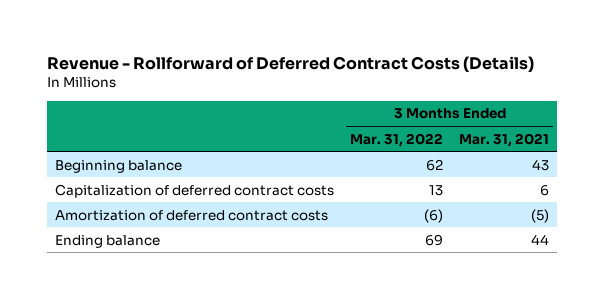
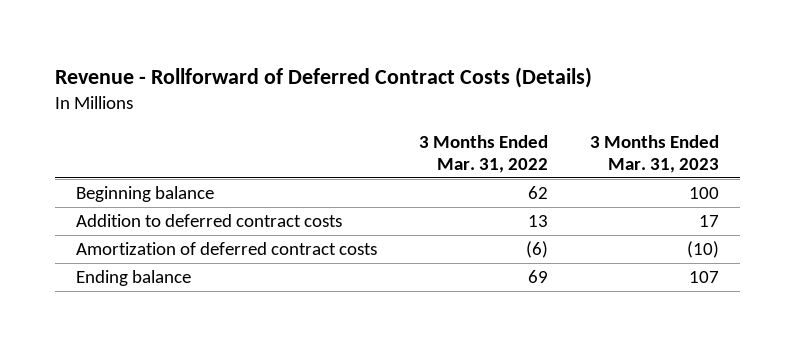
- | 3 Months Ended Mar. 31, 2022 | 3 Months Ended Mar. 31, 2021
+ | 3 Months Ended Mar. 31, 2022 | 3 Months Ended Mar. 31, 2023
- Capitalization of deferred contract costs | 13 | 6
+ Addition to deferred contract costs | 13 | 17

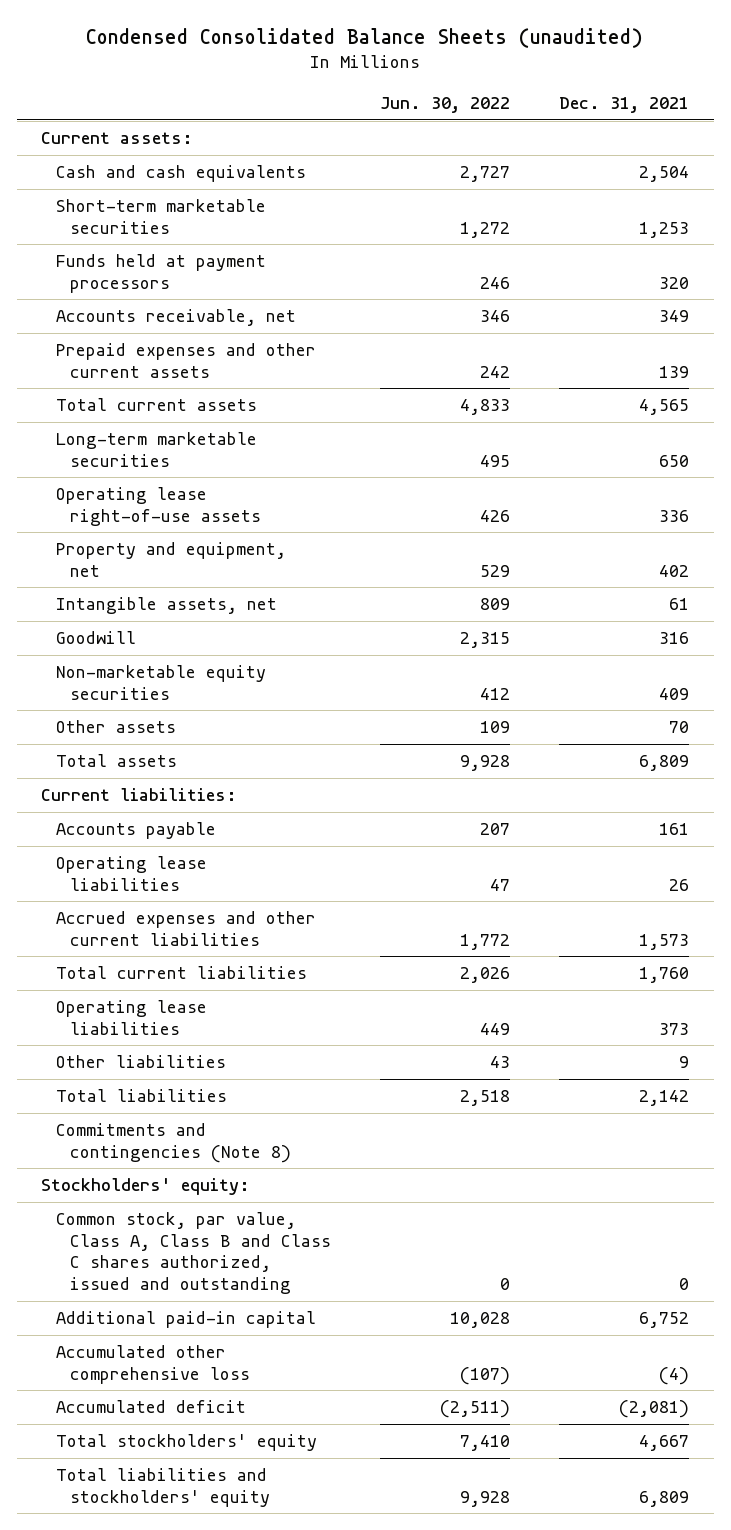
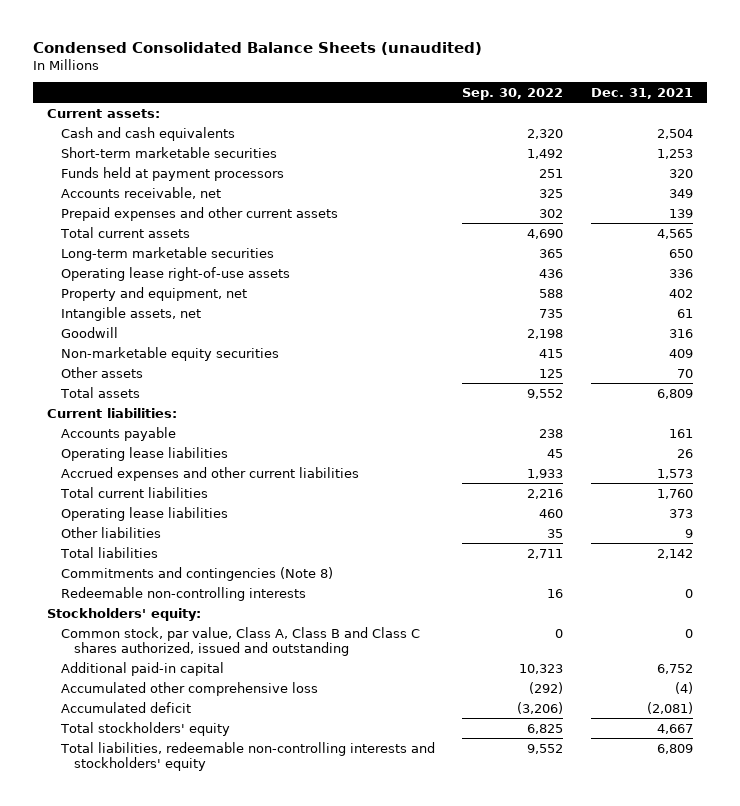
- | Jun. 30, 2022 | Dec. 31, 2021
+ | Sep. 30, 2022 | Dec. 31, 2021
+ Redeemable non-controlling interests | 16 | 0
- Total liabilities and stockholders' equity | 9,928 | 6,809
+ Total liabilities, redeemable non-controlling interests and stockholders' equity | 9,552 | 6,809

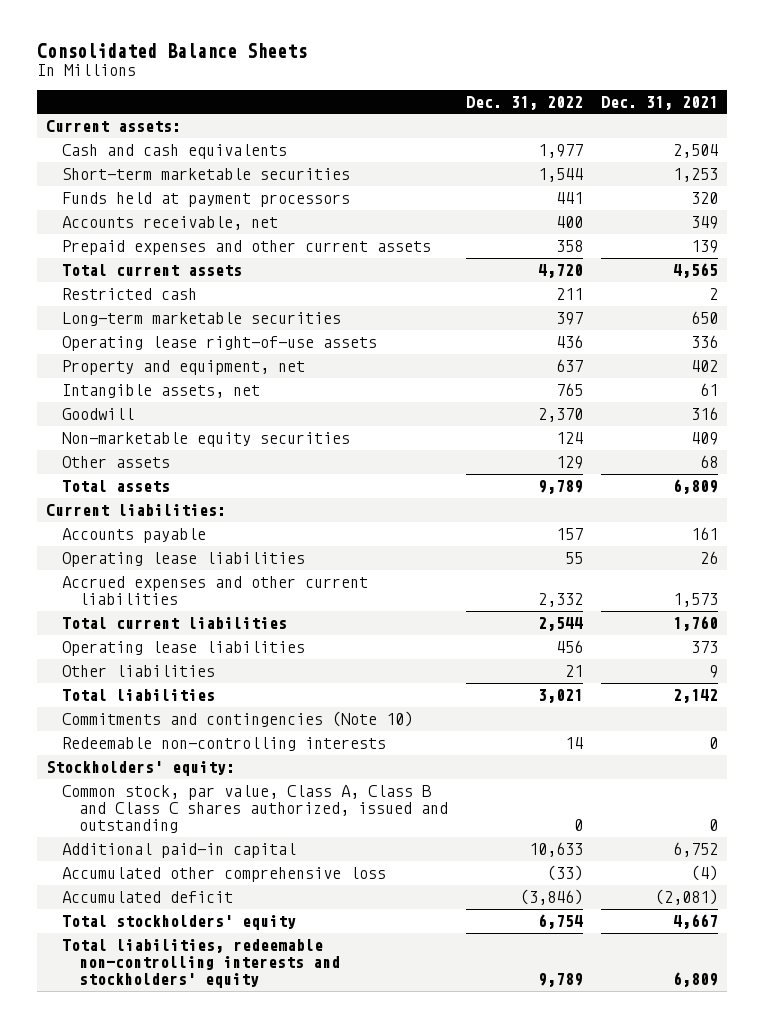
- Condensed Consolidated Balance Sheets (unaudited)
+ Consolidated Balance Sheets
- | Sep. 30, 2022 | Dec. 31, 2021
+ | Dec. 31, 2022 | Dec. 31, 2021
+ Restricted cash | 211 | 2
- Other assets | 125 | 70
+ Other assets | 129 | 68
- Commitments and contingencies (Note 8)
+ Commitments and contingencies (Note 10)

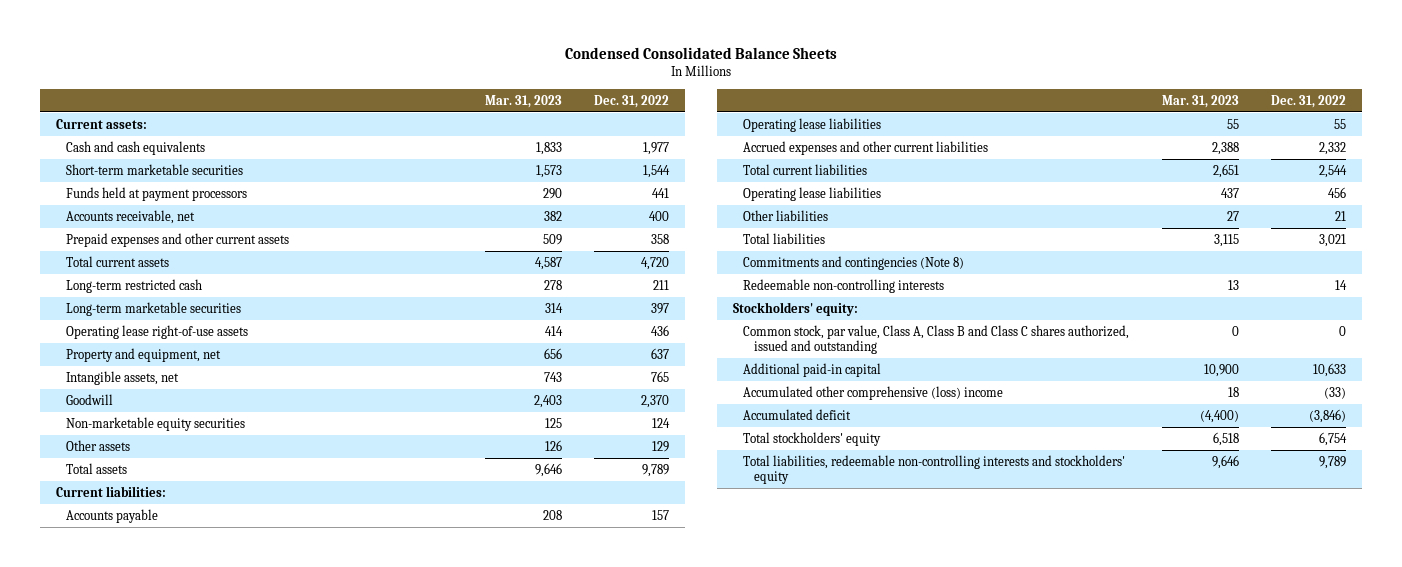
- Consolidated Balance Sheets
+ Condensed Consolidated Balance Sheets
- | Dec. 31, 2022 | Dec. 31, 2021
+ | Mar. 31, 2023 | Dec. 31, 2022
- Restricted cash | 211 | 2
+ Long-term restricted cash | 278 | 211
- Commitments and contingencies (Note 10)
+ Commitments and contingencies (Note 8)
- Accumulated other comprehensive loss | (33) | (4)
+ Accumulated other comprehensive (loss) income | 18 | (33)

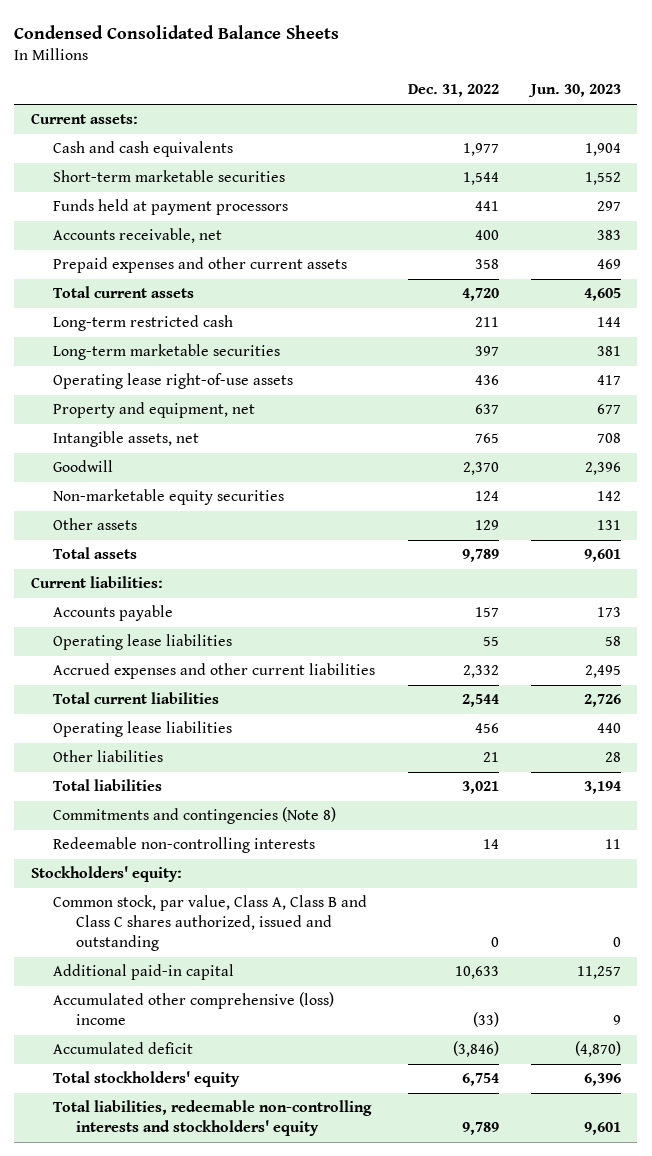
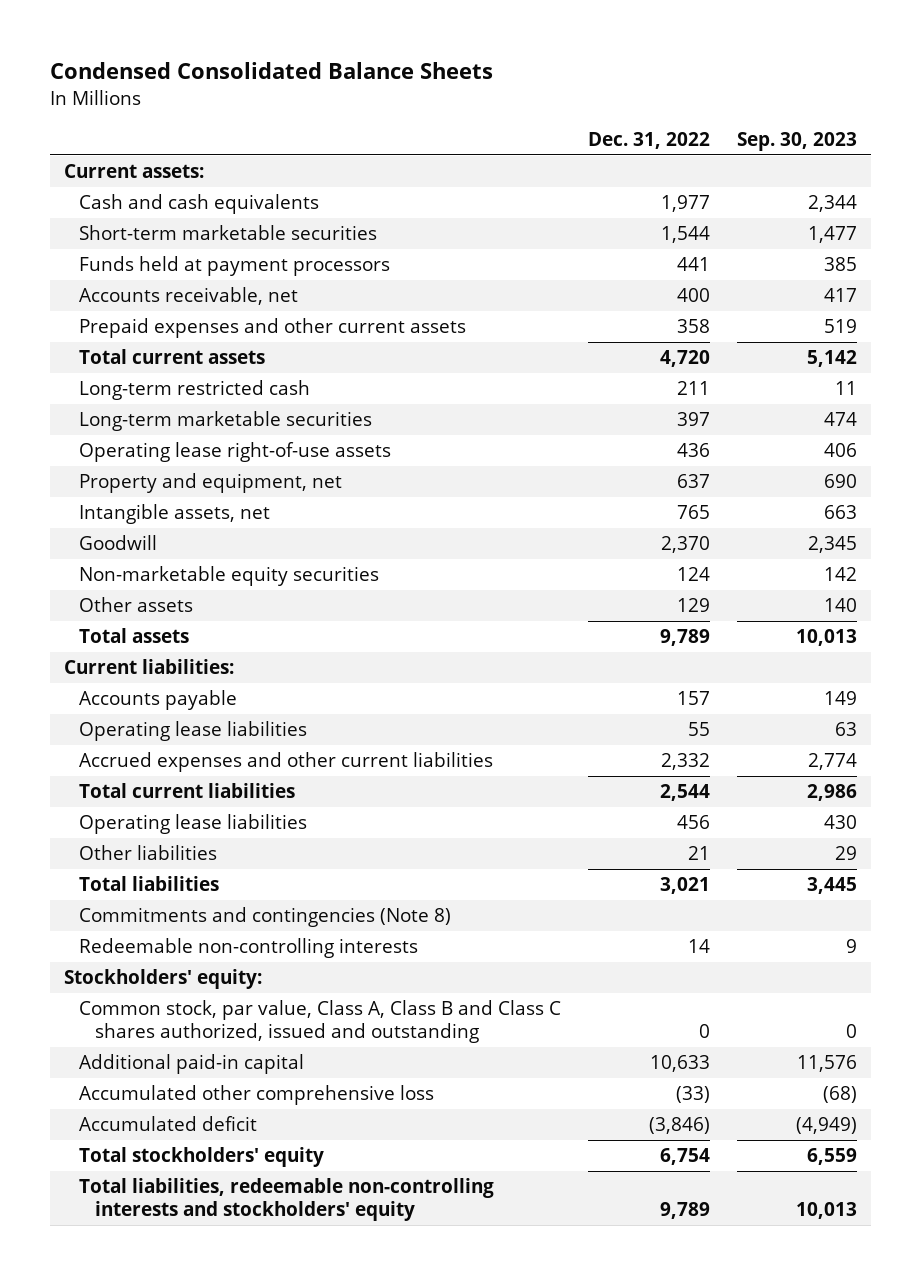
- | Dec. 31, 2022 | Jun. 30, 2023
+ | Dec. 31, 2022 | Sep. 30, 2023
- Accumulated other comprehensive (loss) income | (33) | 9
+ Accumulated other comprehensive loss | (33) | (68)

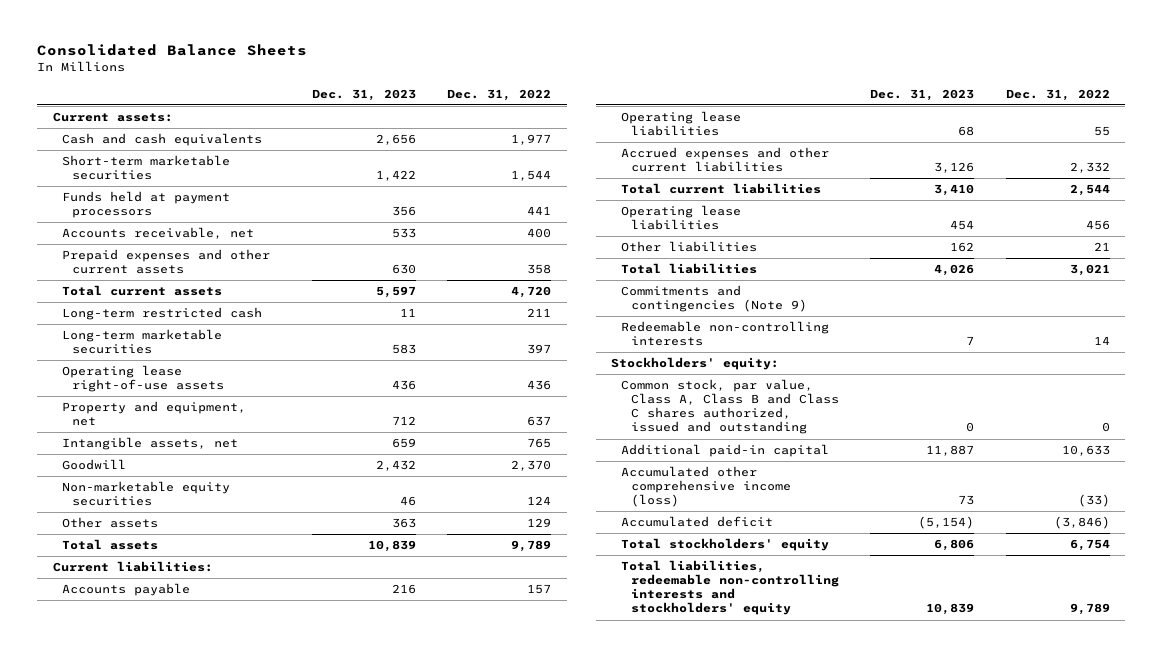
- Condensed Consolidated Balance Sheets
+ Consolidated Balance Sheets
- | Dec. 31, 2022 | Sep. 30, 2023
+ | Dec. 31, 2023 | Dec. 31, 2022
- Commitments and contingencies (Note 8)
+ Commitments and contingencies (Note 9)
- Accumulated other comprehensive loss | (33) | (68)
+ Accumulated other comprehensive income (loss) | 73 | (33)

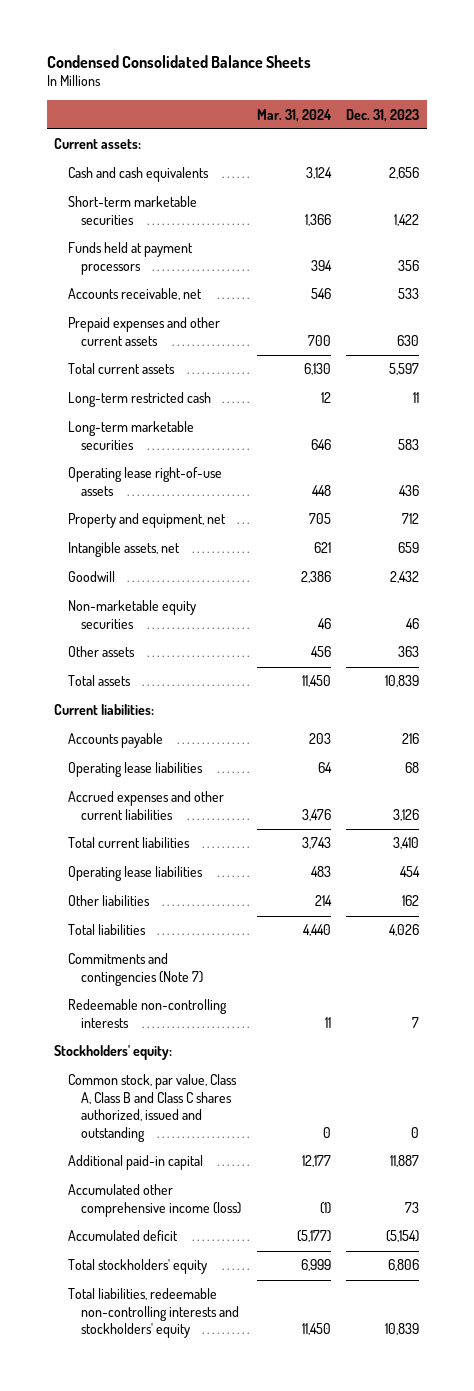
- Consolidated Balance Sheets
+ Condensed Consolidated Balance Sheets
- | Dec. 31, 2023 | Dec. 31, 2022
+ | Mar. 31, 2024 | Dec. 31, 2023
- Commitments and contingencies (Note 9)
+ Commitments and contingencies (Note 7)

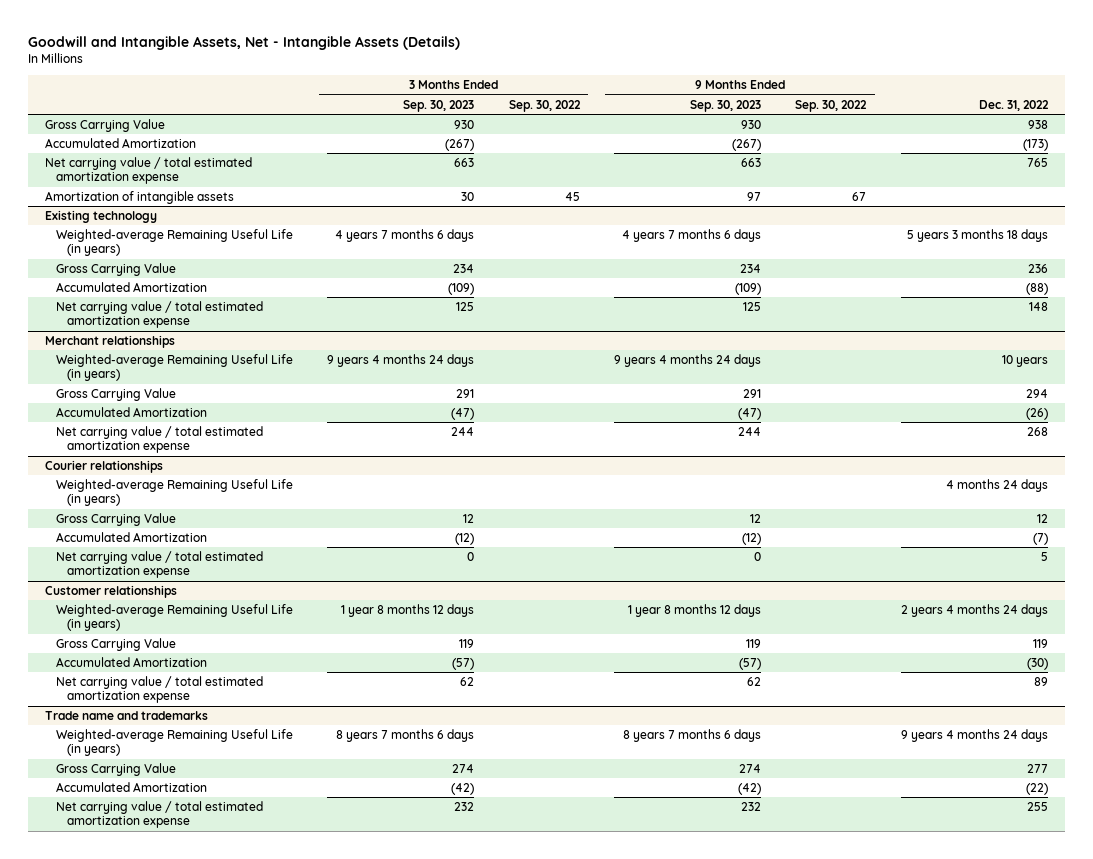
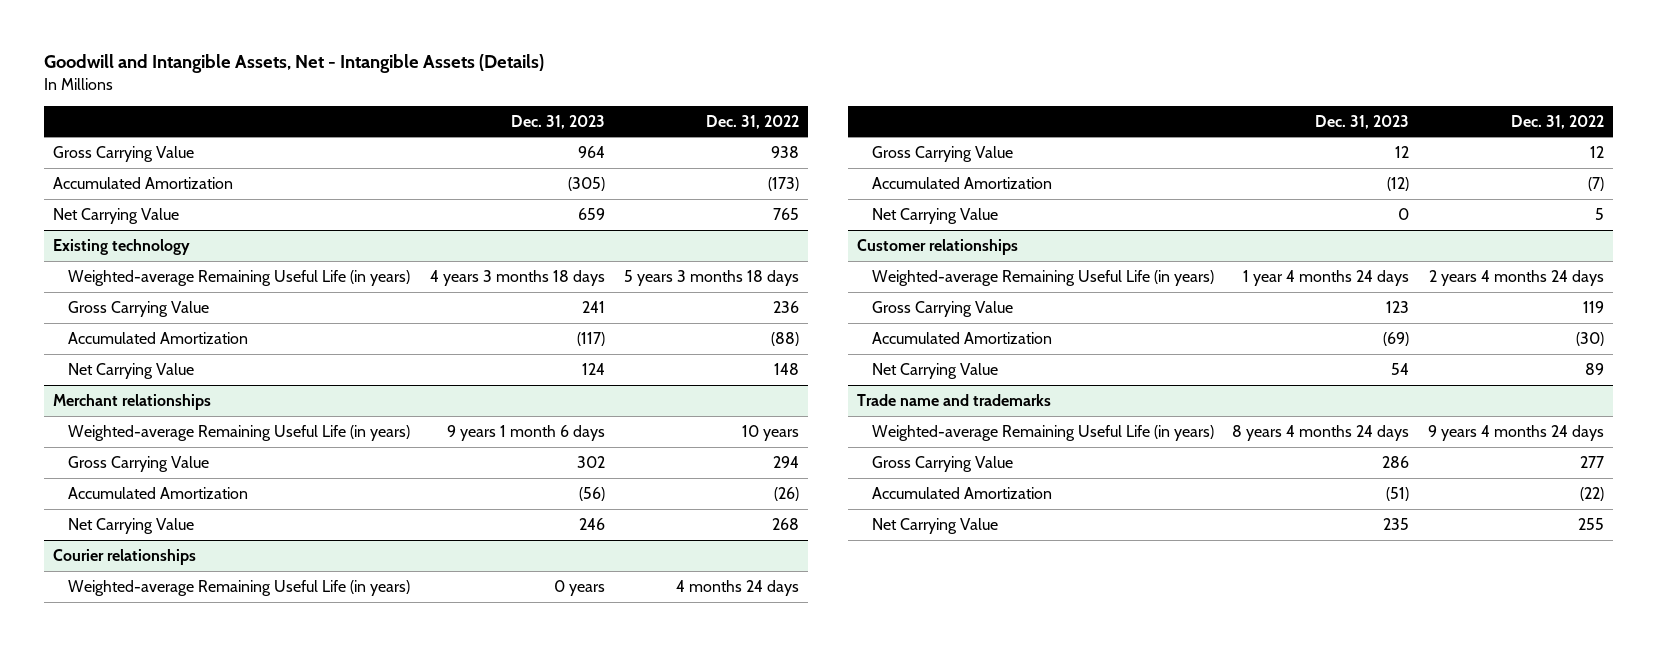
- | 3 Months Ended Sep. 30, 2023 | 3 Months Ended Sep. 30, 2022 | 9 Months Ended Sep. 30, 2023 | 9 Months Ended Sep. 30, 2022 | Dec. 31, 2022
+ | Dec. 31, 2023 | Dec. 31, 2022
- Net carrying value / total estimated amortization expense | 663 | | 663 | | 765
- Amortization of intangible assets | 30 | 45 | 97 | 67 |
+ Net Carrying Value | 659 | 765
@ Existing technology
- Net carrying value / total estimated amortization expense | 125 | | 125 | | 148
+ Net Carrying Value | 124 | 148
@ Merchant relationships
- Net carrying value / total estimated amortization expense | 244 | | 244 | | 268
+ Net Carrying Value | 246 | 268
@ Courier relationships
- Net carrying value / total estimated amortization expense | 0 | | 0 | | 5
+ Net Carrying Value | 0 | 5
@ Customer relationships
- Net carrying value / total estimated amortization expense | 62 | | 62 | | 89
+ Net Carrying Value | 54 | 89
@ Trade name and trademarks
- Net carrying value / total estimated amortization expense | 232 | | 232 | | 255
+ Net Carrying Value | 235 | 255

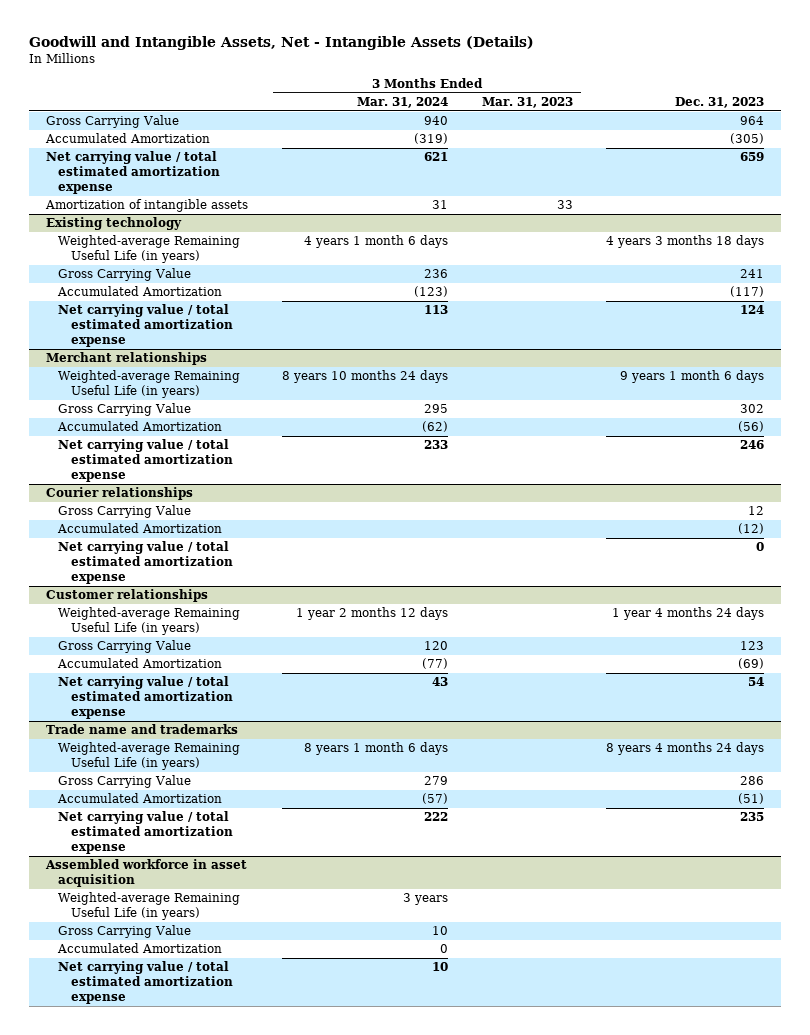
- | Dec. 31, 2023 | Dec. 31, 2022
+ | 3 Months Ended Mar. 31, 2024 | 3 Months Ended Mar. 31, 2023 | Dec. 31, 2023
- Net Carrying Value | 659 | 765
+ Net carrying value / total estimated amortization expense | 621 | | 659
+ Amortization of intangible assets | 31 | 33 |
@ Existing technology
- Net Carrying Value | 124 | 148
+ Net carrying value / total estimated amortization expense | 113 | | 124
@ Merchant relationships
- Net Carrying Value | 246 | 268
+ Net carrying value / total estimated amortization expense | 233 | | 246
@ Courier relationships
- Weighted-average Remaining Useful Life (in years) | 0 years | 4 months 24 days
- Net Carrying Value | 0 | 5
+ Net carrying value / total estimated amortization expense | | | 0
@ Customer relationships
- Net Carrying Value | 54 | 89
+ Net carrying value / total estimated amortization expense | 43 | | 54
@ Trade name and trademarks
- Net Carrying Value | 235 | 255
+ Net carrying value / total estimated amortization expense | 222 | | 235
+ Assembled workforce in asset acquisition
+ Weighted-average Remaining Useful Life (in years) | 3 years | |
+ Gross Carrying Value | 10 | |
+ Accumulated Amortization | 0 | |
+ Net carrying value / total estimated amortization expense | 10 | |

